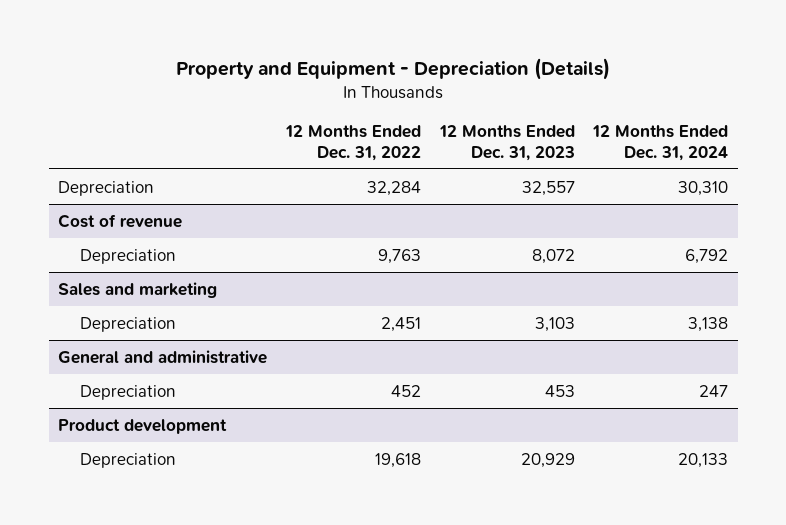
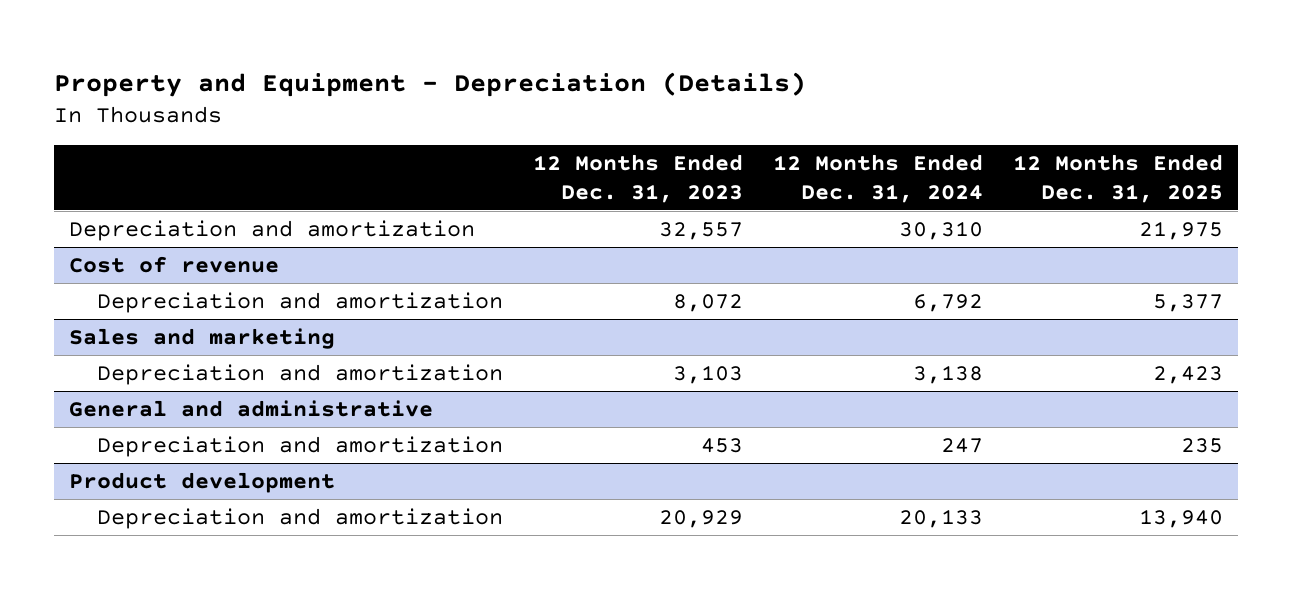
- | 12 Months Ended Dec. 31, 2022 | 12 Months Ended Dec. 31, 2023 | 12 Months Ended Dec. 31, 2024
+ | 12 Months Ended Dec. 31, 2023 | 12 Months Ended Dec. 31, 2024 | 12 Months Ended Dec. 31, 2025
- Depreciation | 32,284 | 32,557 | 30,310
+ Depreciation and amortization | 32,557 | 30,310 | 21,975
@ Cost of revenue
- Depreciation | 9,763 | 8,072 | 6,792
+ Depreciation and amortization | 8,072 | 6,792 | 5,377
@ Sales and marketing
- Depreciation | 2,451 | 3,103 | 3,138
+ Depreciation and amortization | 3,103 | 3,138 | 2,423
@ General and administrative
- Depreciation | 452 | 453 | 247
+ Depreciation and amortization | 453 | 247 | 235
@ Product development
- Depreciation | 19,618 | 20,929 | 20,133
+ Depreciation and amortization | 20,929 | 20,133 | 13,940

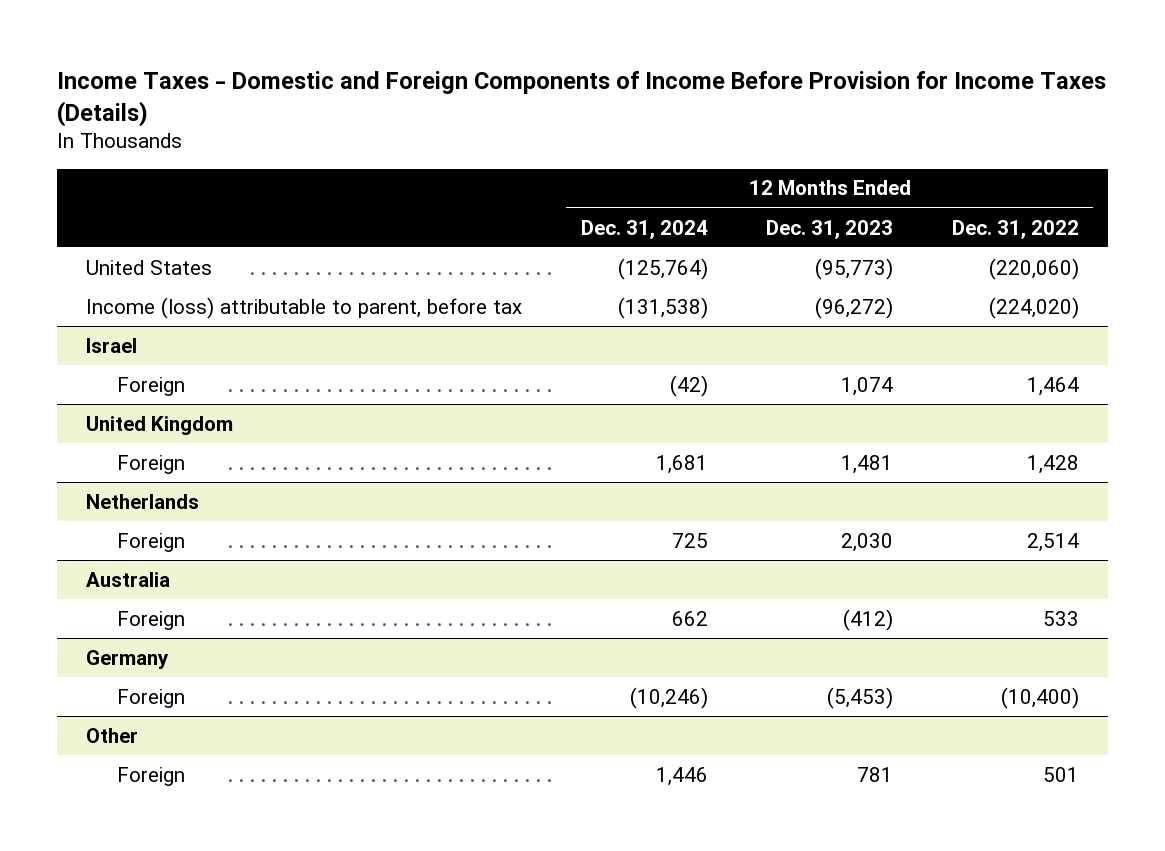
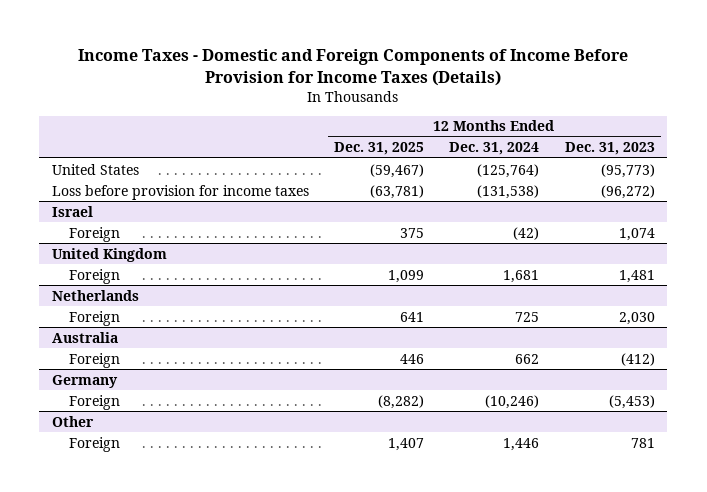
- | 12 Months Ended Dec. 31, 2024 | 12 Months Ended Dec. 31, 2023 | 12 Months Ended Dec. 31, 2022
+ | 12 Months Ended Dec. 31, 2025 | 12 Months Ended Dec. 31, 2024 | 12 Months Ended Dec. 31, 2023
- Income (loss) attributable to parent, before tax | (131,538) | (96,272) | (224,020)
+ Loss before provision for income taxes | (63,781) | (131,538) | (96,272)

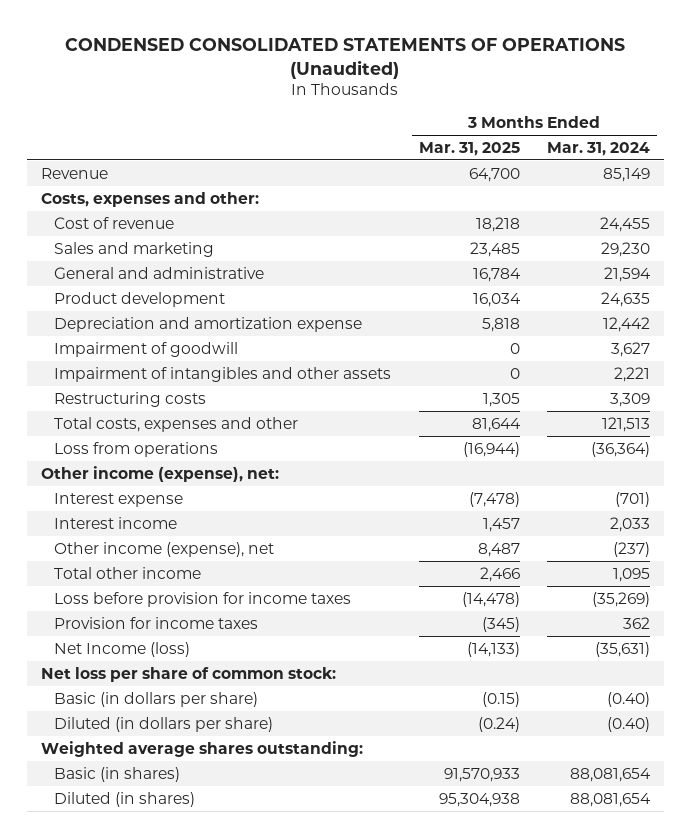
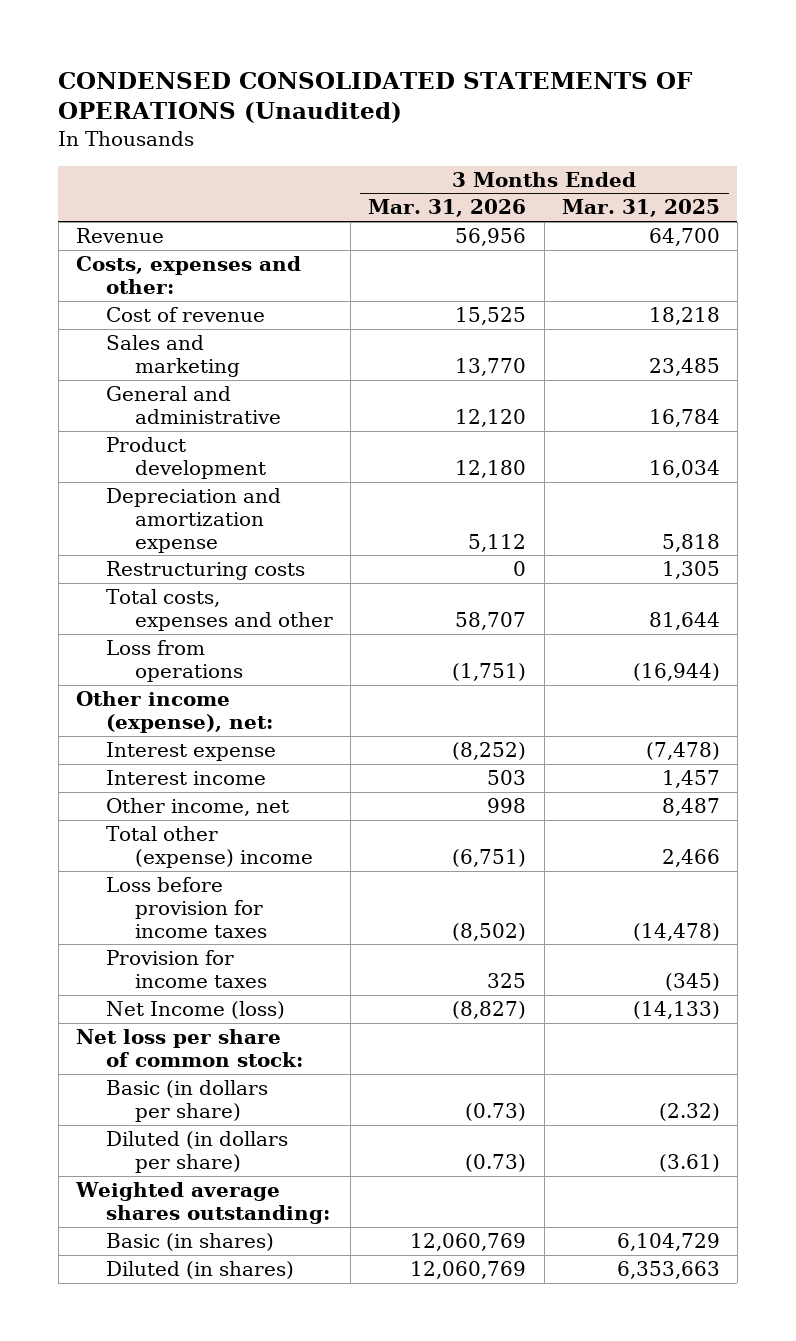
- | 3 Months Ended Mar. 31, 2025 | 3 Months Ended Mar. 31, 2024
+ | 3 Months Ended Mar. 31, 2026 | 3 Months Ended Mar. 31, 2025
- Impairment of goodwill | 0 | 3,627
- Impairment of intangibles and other assets | 0 | 2,221
- Other income (expense), net | 8,487 | (237)
- Total other income | 2,466 | 1,095
+ Other income, net | 998 | 8,487
+ Total other (expense) income | (6,751) | 2,466
- Basic (in dollars per share) | (0.15) | (0.40)
- Diluted (in dollars per share) | (0.24) | (0.40)
+ Basic (in dollars per share) | (0.73) | (2.32)
+ Diluted (in dollars per share) | (0.73) | (3.61)
- Basic (in shares) | 91,570,933 | 88,081,654
- Diluted (in shares) | 95,304,938 | 88,081,654
+ Basic (in shares) | 12,060,769 | 6,104,729
+ Diluted (in shares) | 12,060,769 | 6,353,663

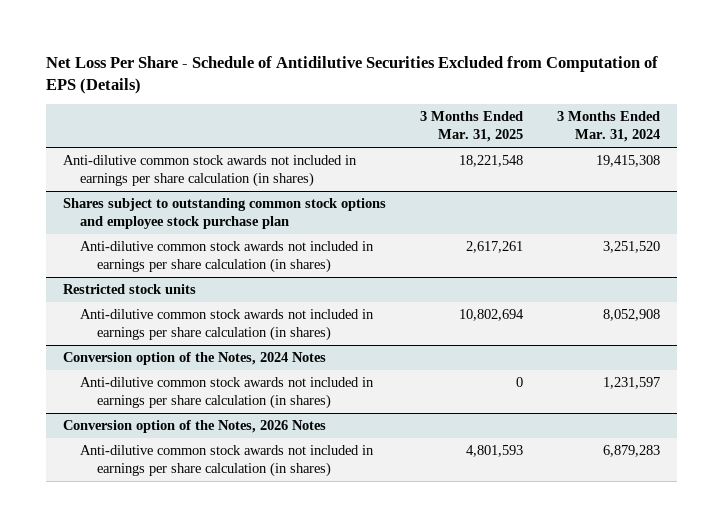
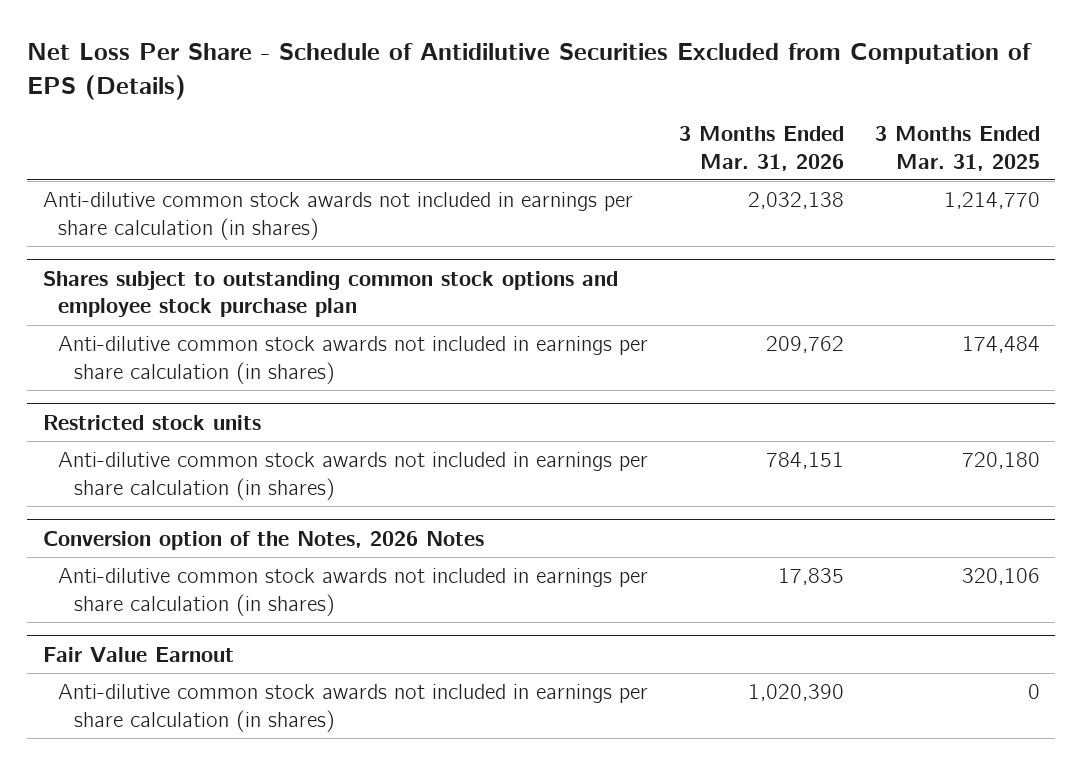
- | 3 Months Ended Mar. 31, 2025 | 3 Months Ended Mar. 31, 2024
+ | 3 Months Ended Mar. 31, 2026 | 3 Months Ended Mar. 31, 2025
- Anti-dilutive common stock awards not included in earnings per share calculation (in shares) | 18,221,548 | 19,415,308
+ Anti-dilutive common stock awards not included in earnings per share calculation (in shares) | 2,032,138 | 1,214,770
@ Shares subject to outstanding common stock options and employee stock purchase plan
- Anti-dilutive common stock awards not included in earnings per share calculation (in shares) | 2,617,261 | 3,251,520
+ Anti-dilutive common stock awards not included in earnings per share calculation (in shares) | 209,762 | 174,484
@ Restricted stock units
- Anti-dilutive common stock awards not included in earnings per share calculation (in shares) | 10,802,694 | 8,052,908
- Conversion option of the Notes, 2024 Notes
- Anti-dilutive common stock awards not included in earnings per share calculation (in shares) | 0 | 1,231,597
@ Restricted stock units
+ Anti-dilutive common stock awards not included in earnings per share calculation (in shares) | 784,151 | 720,180
@ Conversion option of the Notes, 2026 Notes
- Anti-dilutive common stock awards not included in earnings per share calculation (in shares) | 4,801,593 | 6,879,283
+ Anti-dilutive common stock awards not included in earnings per share calculation (in shares) | 17,835 | 320,106
+ Fair Value Earnout
+ Anti-dilutive common stock awards not included in earnings per share calculation (in shares) | 1,020,390 | 0

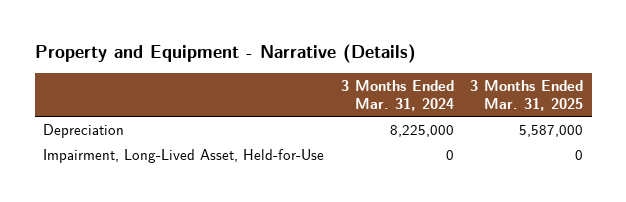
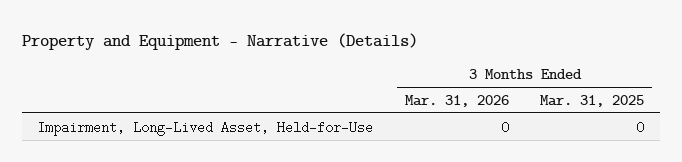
- | 3 Months Ended Mar. 31, 2024 | 3 Months Ended Mar. 31, 2025
+ | 3 Months Ended Mar. 31, 2026 | 3 Months Ended Mar. 31, 2025
- Depreciation | 8,225,000 | 5,587,000

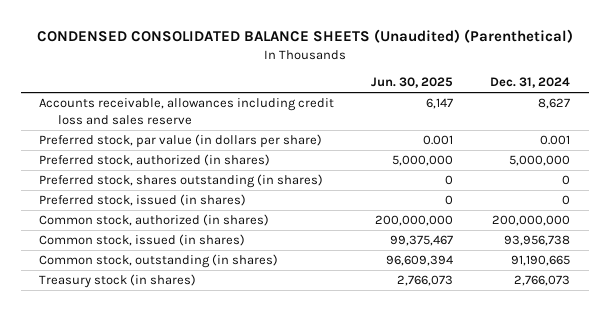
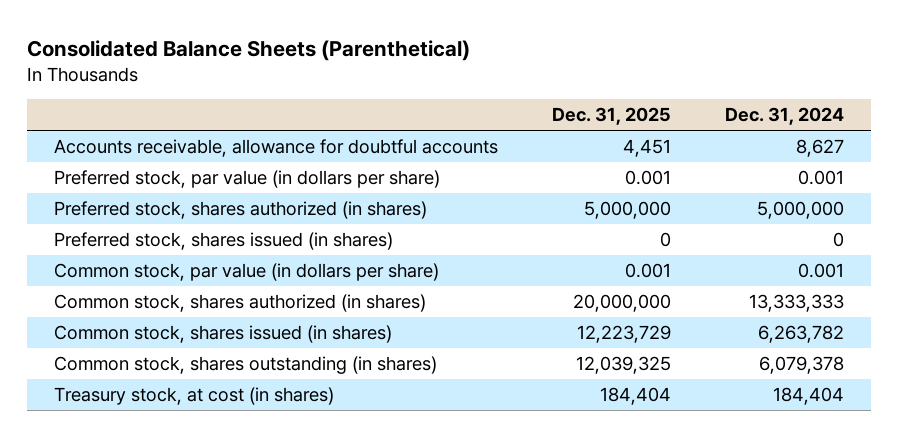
- CONDENSED CONSOLIDATED BALANCE SHEETS (Unaudited) (Parenthetical)
+ Consolidated Balance Sheets (Parenthetical)
- | Jun. 30, 2025 | Dec. 31, 2024
+ | Dec. 31, 2025 | Dec. 31, 2024
- Accounts receivable, allowances including credit loss and sales reserve | 6,147 | 8,627
+ Accounts receivable, allowance for doubtful accounts | 4,451 | 8,627
- Preferred stock, authorized (in shares) | 5,000,000 | 5,000,000
- Preferred stock, shares outstanding (in shares) | 0 | 0
- Preferred stock, issued (in shares) | 0 | 0
- Common stock, authorized (in shares) | 200,000,000 | 200,000,000
- Common stock, issued (in shares) | 99,375,467 | 93,956,738
- Common stock, outstanding (in shares) | 96,609,394 | 91,190,665
- Treasury stock (in shares) | 2,766,073 | 2,766,073
+ Preferred stock, shares authorized (in shares) | 5,000,000 | 5,000,000
+ Preferred stock, shares issued (in shares) | 0 | 0
+ Common stock, par value (in dollars per share) | 0.001 | 0.001
+ Common stock, shares authorized (in shares) | 20,000,000 | 13,333,333
+ Common stock, shares issued (in shares) | 12,223,729 | 6,263,782
+ Common stock, shares outstanding (in shares) | 12,039,325 | 6,079,378
+ Treasury stock, at cost (in shares) | 184,404 | 184,404

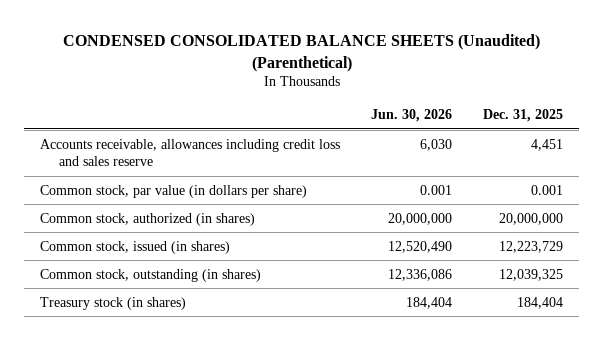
- Consolidated Balance Sheets (Parenthetical)
+ CONDENSED CONSOLIDATED BALANCE SHEETS (Unaudited) (Parenthetical)
- | Dec. 31, 2025 | Dec. 31, 2024
+ | Jun. 30, 2026 | Dec. 31, 2025
- Accounts receivable, allowance for doubtful accounts | 4,451 | 8,627
- Preferred stock, par value (in dollars per share) | 0.001 | 0.001
- Preferred stock, shares authorized (in shares) | 5,000,000 | 5,000,000
- Preferred stock, shares issued (in shares) | 0 | 0
+ Accounts receivable, allowances including credit loss and sales reserve | 6,030 | 4,451
- Common stock, shares authorized (in shares) | 20,000,000 | 13,333,333
- Common stock, shares issued (in shares) | 12,223,729 | 6,263,782
- Common stock, shares outstanding (in shares) | 12,039,325 | 6,079,378
- Treasury stock, at cost (in shares) | 184,404 | 184,404
+ Common stock, authorized (in shares) | 20,000,000 | 20,000,000
+ Common stock, issued (in shares) | 12,520,490 | 12,223,729
+ Common stock, outstanding (in shares) | 12,336,086 | 12,039,325
+ Treasury stock (in shares) | 184,404 | 184,404

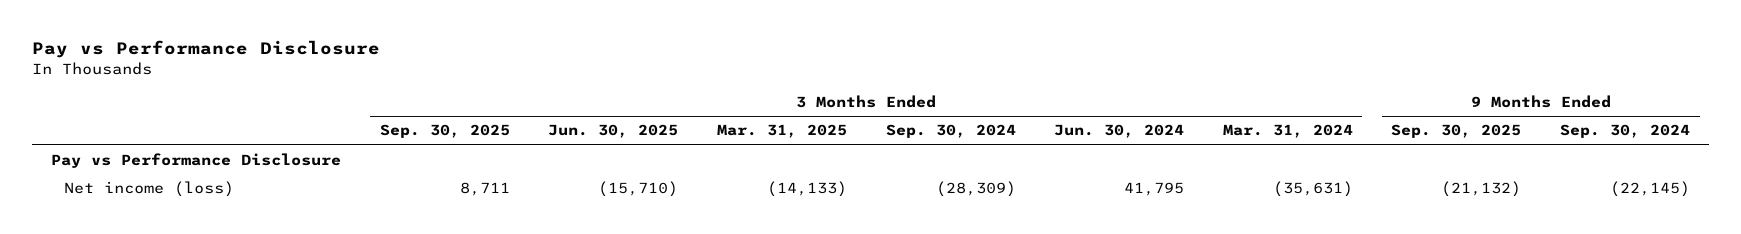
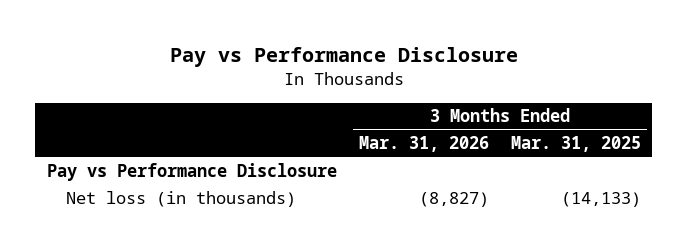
- | 3 Months Ended Sep. 30, 2025 | 3 Months Ended Jun. 30, 2025 | 3 Months Ended Mar. 31, 2025 | 3 Months Ended Sep. 30, 2024 | 3 Months Ended Jun. 30, 2024 | 3 Months Ended Mar. 31, 2024 | 9 Months Ended Sep. 30, 2025 | 9 Months Ended Sep. 30, 2024
+ | 3 Months Ended Mar. 31, 2026 | 3 Months Ended Mar. 31, 2025
- Net income (loss) | 8,711 | (15,710) | (14,133) | (28,309) | 41,795 | (35,631) | (21,132) | (22,145)
+ Net loss (in thousands) | (8,827) | (14,133)

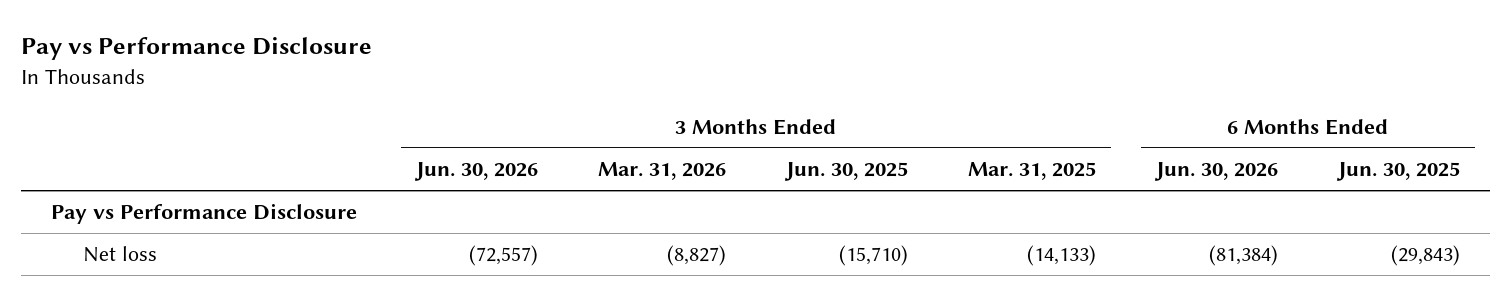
- | 3 Months Ended Mar. 31, 2026 | 3 Months Ended Mar. 31, 2025
+ | 3 Months Ended Jun. 30, 2026 | 3 Months Ended Mar. 31, 2026 | 3 Months Ended Jun. 30, 2025 | 3 Months Ended Mar. 31, 2025 | 6 Months Ended Jun. 30, 2026 | 6 Months Ended Jun. 30, 2025
- Net loss (in thousands) | (8,827) | (14,133)
+ Net loss | (72,557) | (8,827) | (15,710) | (14,133) | (81,384) | (29,843)

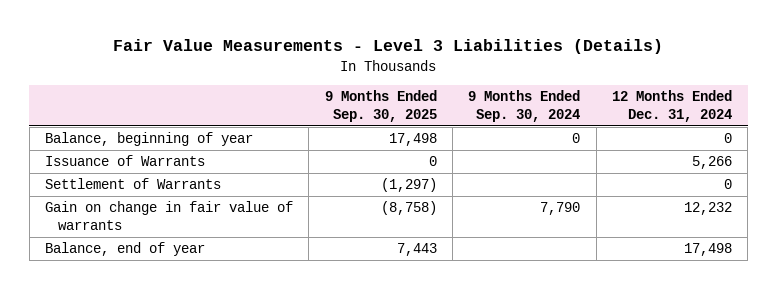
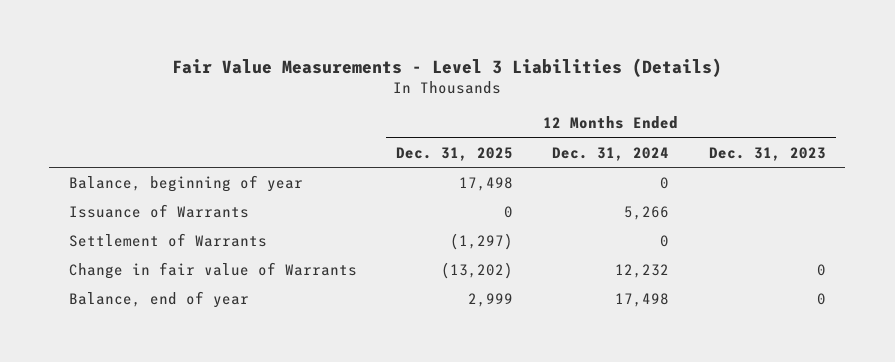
- | 9 Months Ended Sep. 30, 2025 | 9 Months Ended Sep. 30, 2024 | 12 Months Ended Dec. 31, 2024
+ | 12 Months Ended Dec. 31, 2025 | 12 Months Ended Dec. 31, 2024 | 12 Months Ended Dec. 31, 2023
- Gain on change in fair value of warrants | (8,758) | 7,790 | 12,232
+ Change in fair value of Warrants | (13,202) | 12,232 | 0

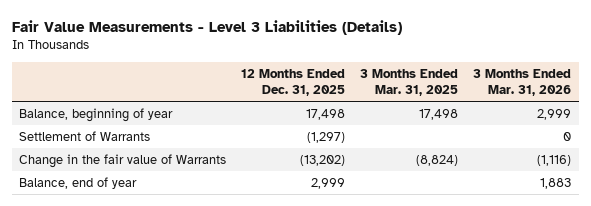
- | 12 Months Ended Dec. 31, 2025 | 12 Months Ended Dec. 31, 2024 | 12 Months Ended Dec. 31, 2023
+ | 12 Months Ended Dec. 31, 2025 | 3 Months Ended Mar. 31, 2025 | 3 Months Ended Mar. 31, 2026
- Issuance of Warrants | 0 | 5,266 |
- Change in fair value of Warrants | (13,202) | 12,232 | 0
+ Change in the fair value of Warrants | (13,202) | (8,824) | (1,116)

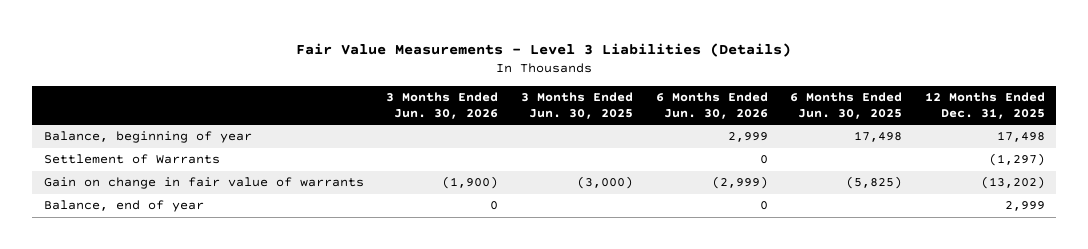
- | 12 Months Ended Dec. 31, 2025 | 3 Months Ended Mar. 31, 2025 | 3 Months Ended Mar. 31, 2026
+ | 3 Months Ended Jun. 30, 2026 | 3 Months Ended Jun. 30, 2025 | 6 Months Ended Jun. 30, 2026 | 6 Months Ended Jun. 30, 2025 | 12 Months Ended Dec. 31, 2025
- Change in the fair value of Warrants | (13,202) | (8,824) | (1,116)
+ Gain on change in fair value of warrants | (1,900) | (3,000) | (2,999) | (5,825) | (13,202)

